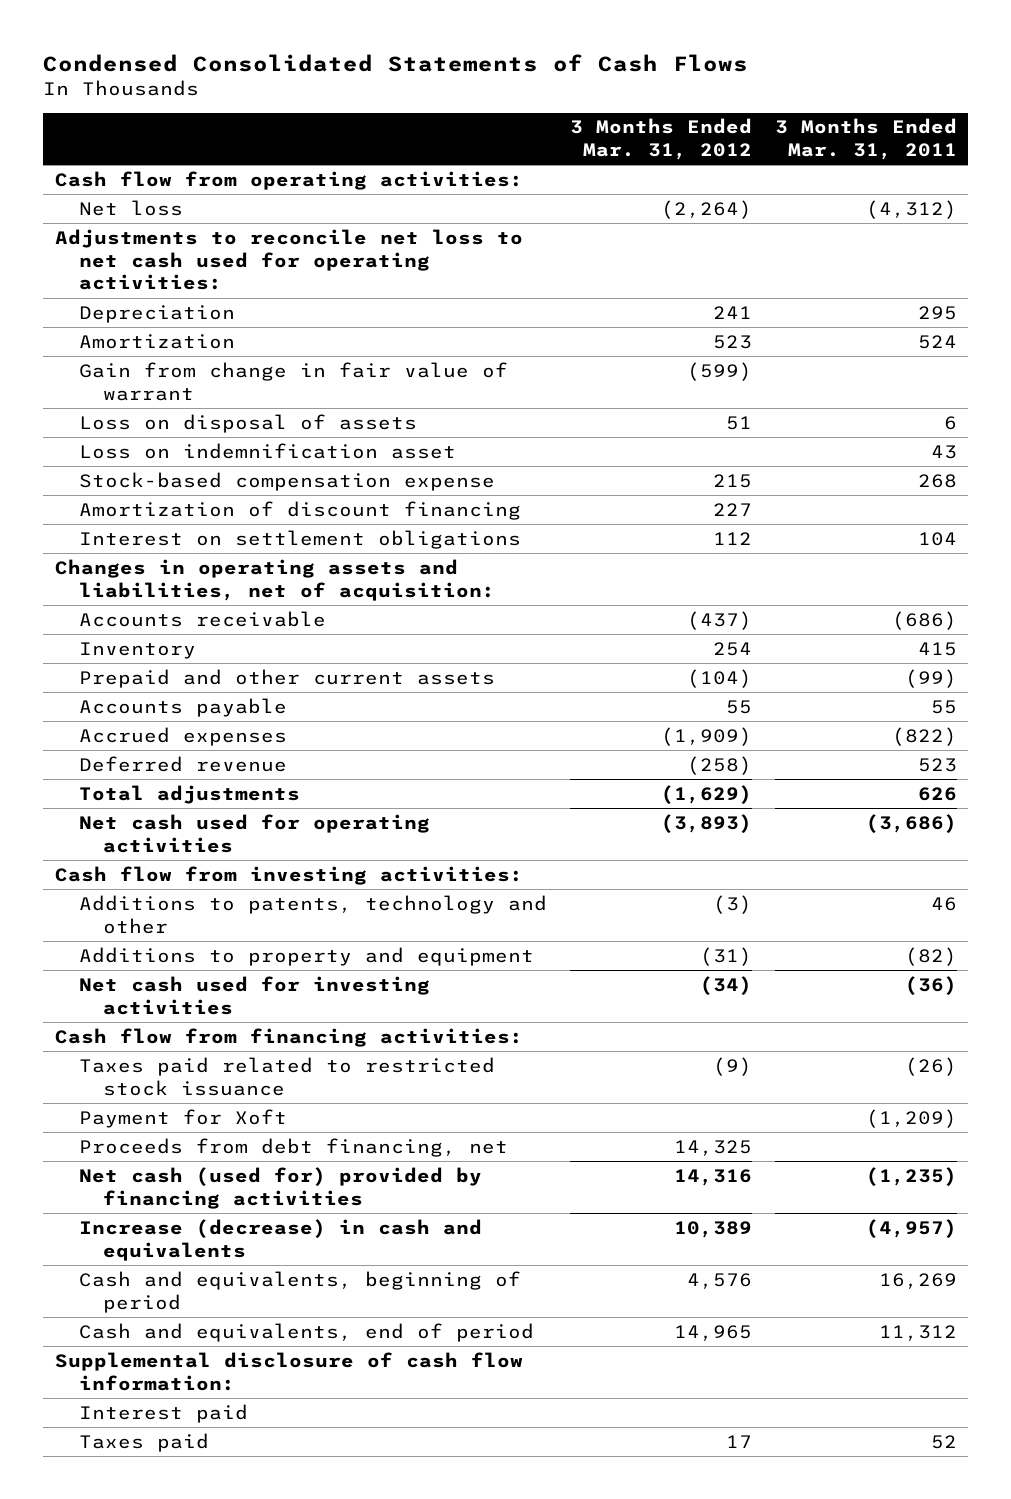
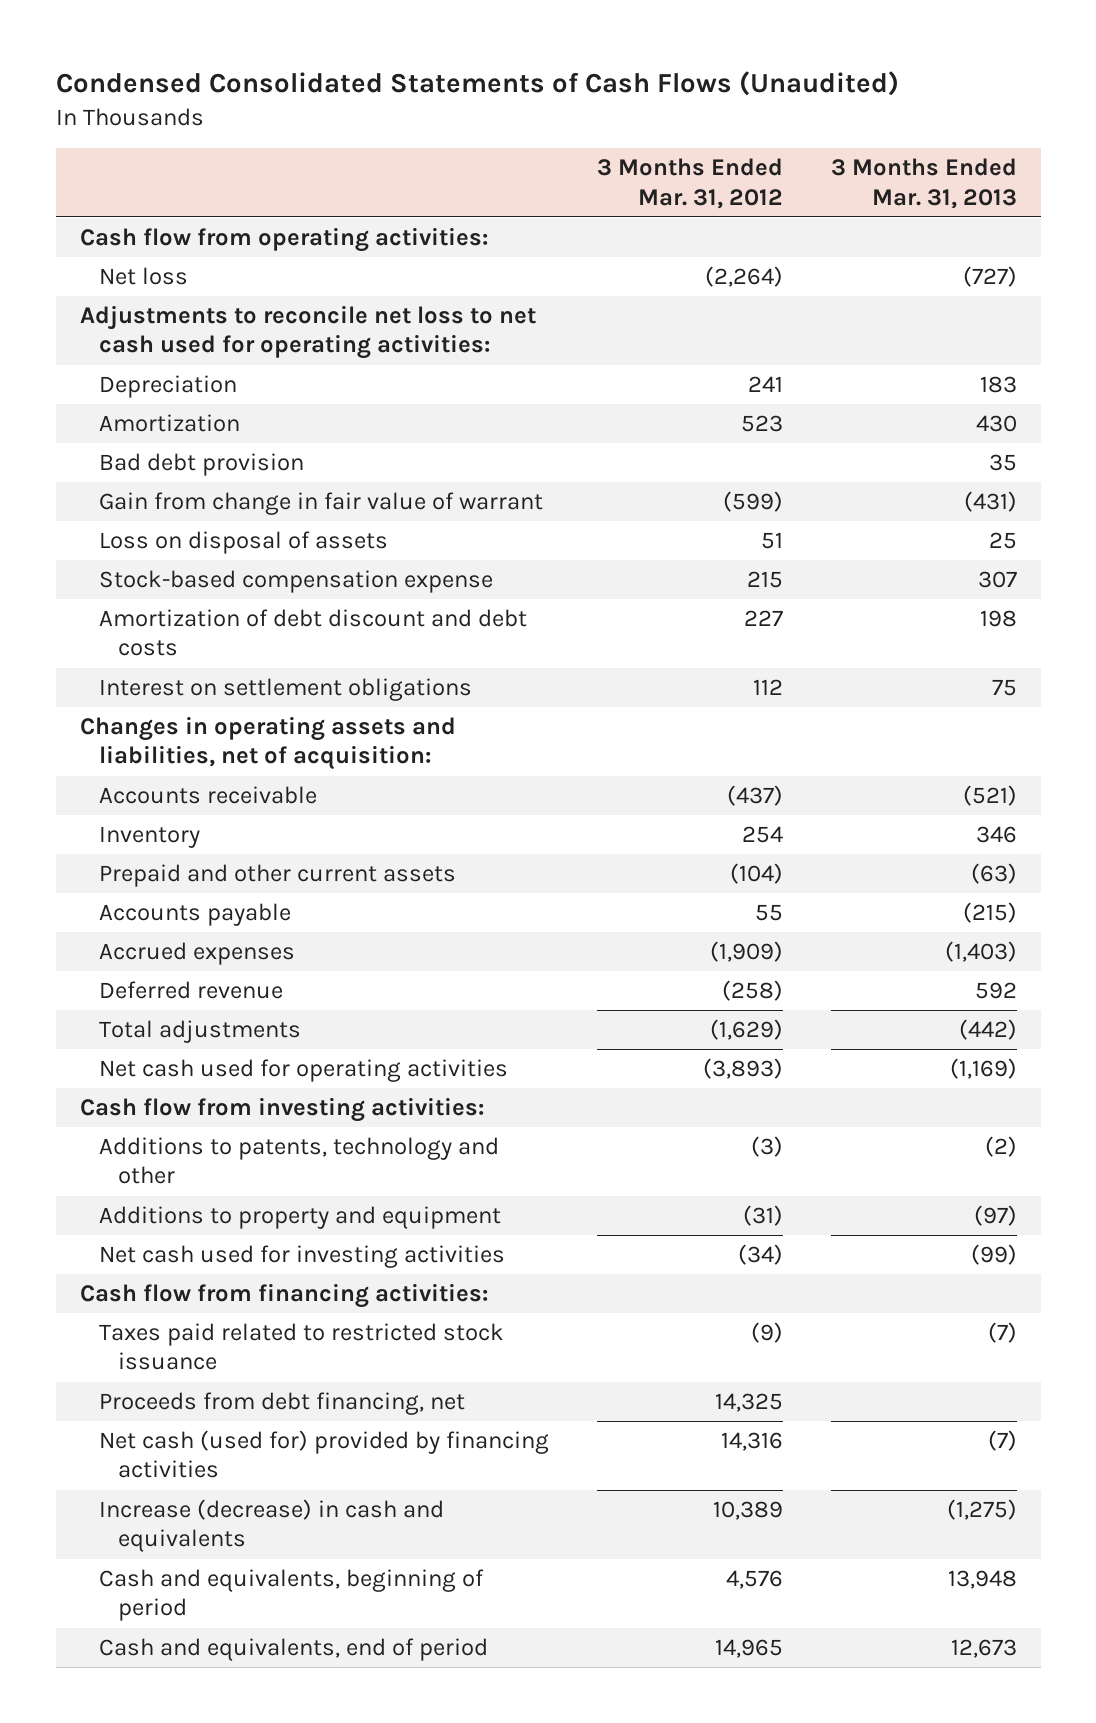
- Condensed Consolidated Statements of Cash Flows
+ Condensed Consolidated Statements of Cash Flows (Unaudited)
- | 3 Months Ended Mar. 31, 2012 | 3 Months Ended Mar. 31, 2011
+ | 3 Months Ended Mar. 31, 2012 | 3 Months Ended Mar. 31, 2013
+ Bad debt provision | | 35
- Loss on indemnification asset | | 43
- Amortization of discount financing | 227 |
+ Amortization of debt discount and debt costs | 227 | 198
- Payment for Xoft | | (1,209)
- Supplemental disclosure of cash flow information:
- Interest paid
- Taxes paid | 17 | 52

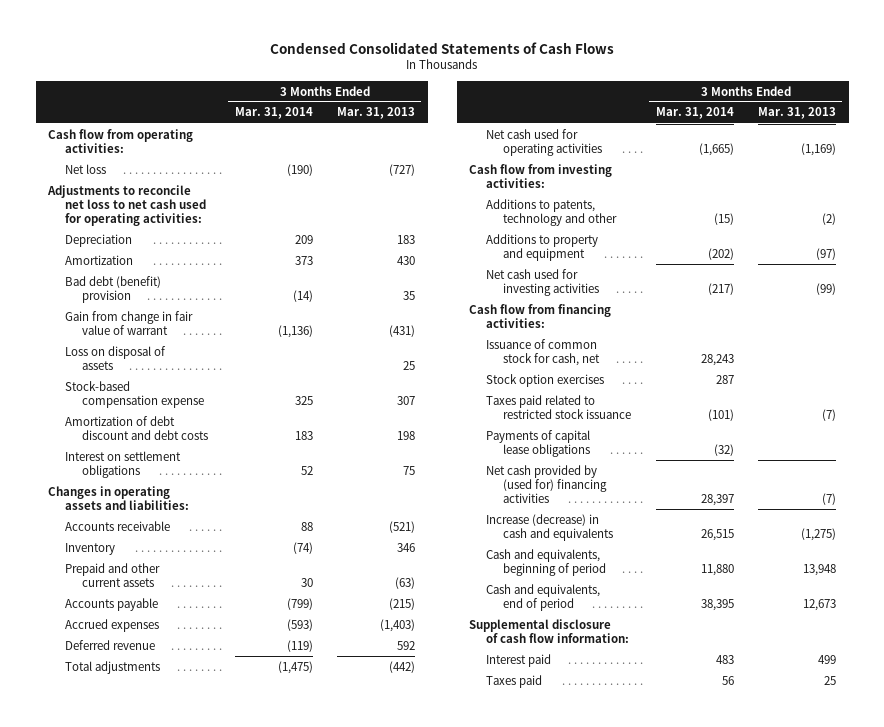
- Condensed Consolidated Statements of Cash Flows (Unaudited)
+ Condensed Consolidated Statements of Cash Flows
- | 3 Months Ended Mar. 31, 2012 | 3 Months Ended Mar. 31, 2013
+ | 3 Months Ended Mar. 31, 2014 | 3 Months Ended Mar. 31, 2013
- Bad debt provision | | 35
+ Bad debt (benefit) provision | (14) | 35
- Changes in operating assets and liabilities, net of acquisition:
+ Changes in operating assets and liabilities:
+ Issuance of common stock for cash, net | 28,243 |
+ Stock option exercises | 287 |
- Proceeds from debt financing, net | 14,325 |
- Net cash (used for) provided by financing activities | 14,316 | (7)
+ Payments of capital lease obligations | (32) |
+ Net cash provided by (used for) financing activities | 28,397 | (7)
+ Supplemental disclosure of cash flow information:
+ Interest paid | 483 | 499
+ Taxes paid | 56 | 25

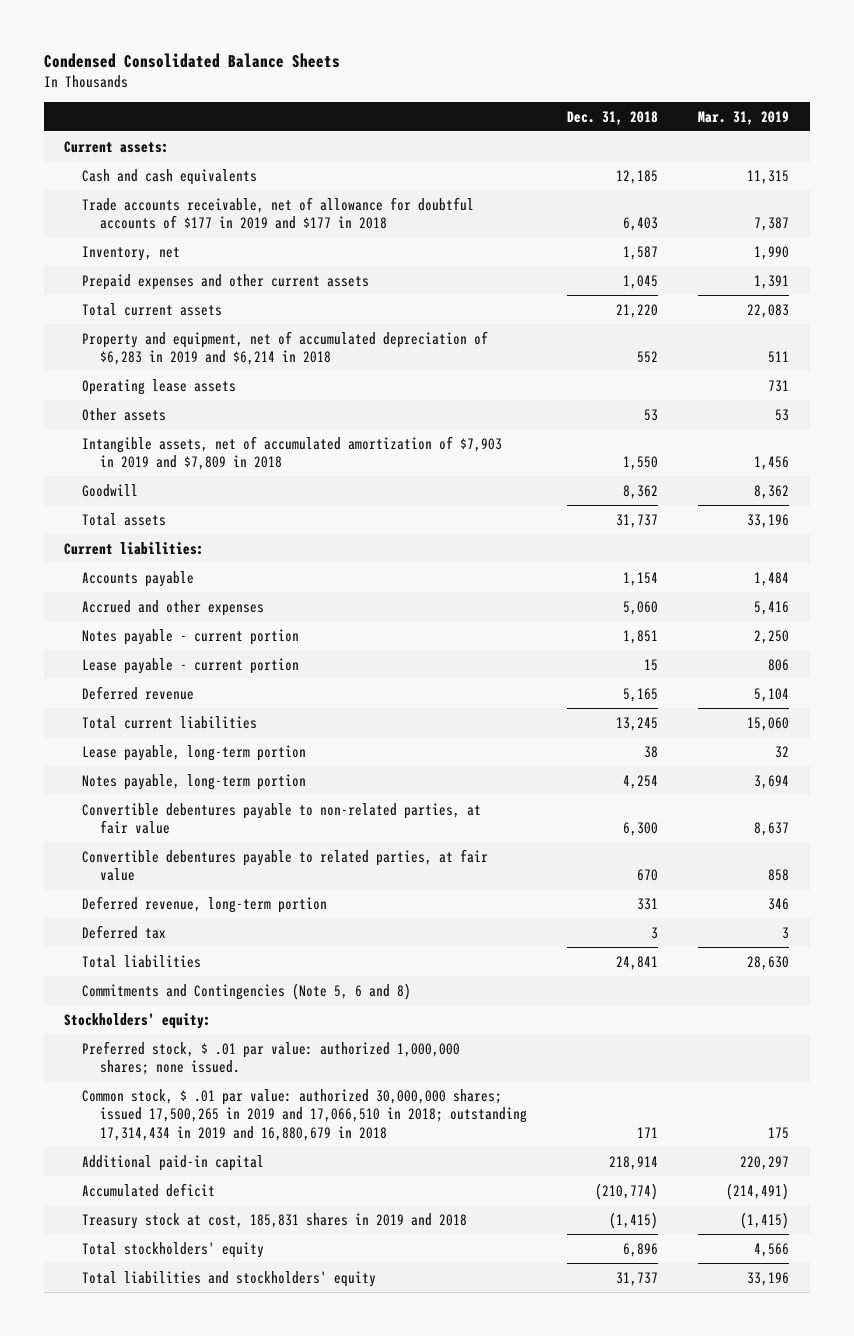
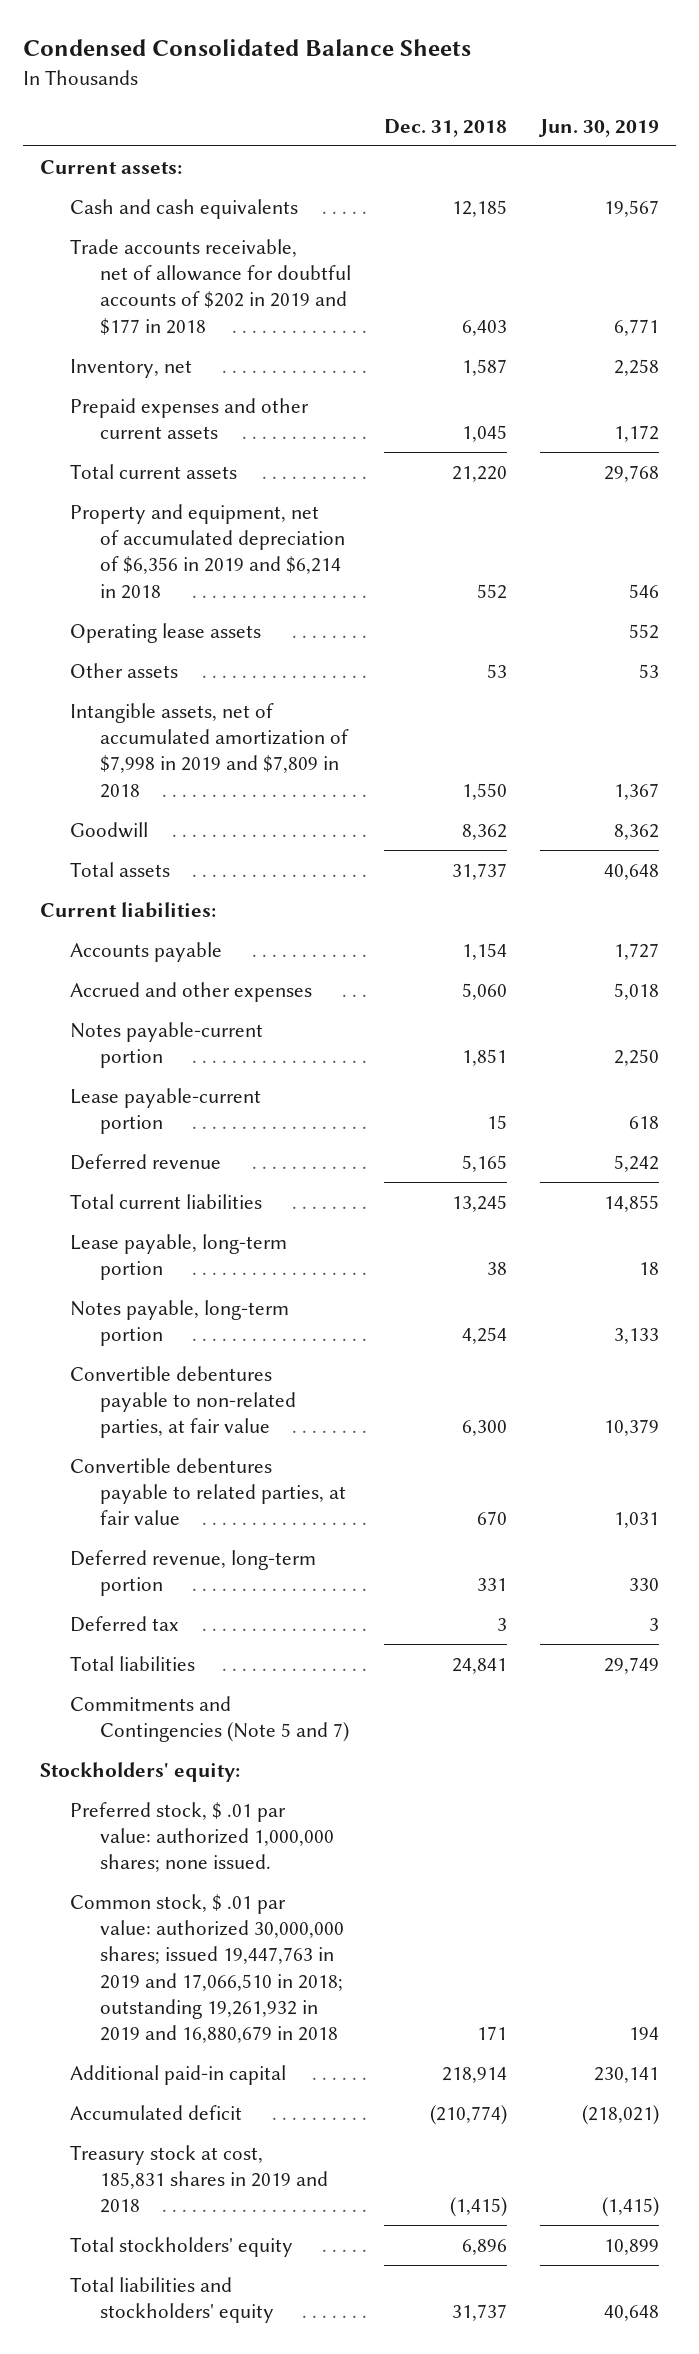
- | Dec. 31, 2018 | Mar. 31, 2019
+ | Dec. 31, 2018 | Jun. 30, 2019
- Trade accounts receivable, net of allowance for doubtful accounts of $177 in 2019 and $177 in 2018 | 6,403 | 7,387
+ Trade accounts receivable, net of allowance for doubtful accounts of $202 in 2019 and $177 in 2018 | 6,403 | 6,771
- Property and equipment, net of accumulated depreciation of $6,283 in 2019 and $6,214 in 2018 | 552 | 511
+ Property and equipment, net of accumulated depreciation of $6,356 in 2019 and $6,214 in 2018 | 552 | 546
- Intangible assets, net of accumulated amortization of $7,903 in 2019 and $7,809 in 2018 | 1,550 | 1,456
+ Intangible assets, net of accumulated amortization of $7,998 in 2019 and $7,809 in 2018 | 1,550 | 1,367
- Notes payable - current portion | 1,851 | 2,250
- Lease payable - current portion | 15 | 806
+ Notes payable-current portion | 1,851 | 2,250
+ Lease payable-current portion | 15 | 618
- Commitments and Contingencies (Note 5, 6 and 8)
+ Commitments and Contingencies (Note 5 and 7)
- Common stock, $ .01 par value: authorized 30,000,000 shares; issued 17,500,265 in 2019 and 17,066,510 in 2018; outstanding 17,314,434 in 2019 and 16,880,679 in 2018 | 171 | 175
+ Common stock, $ .01 par value: authorized 30,000,000 shares; issued 19,447,763 in 2019 and 17,066,510 in 2018; outstanding 19,261,932 in 2019 and 16,880,679 in 2018 | 171 | 194

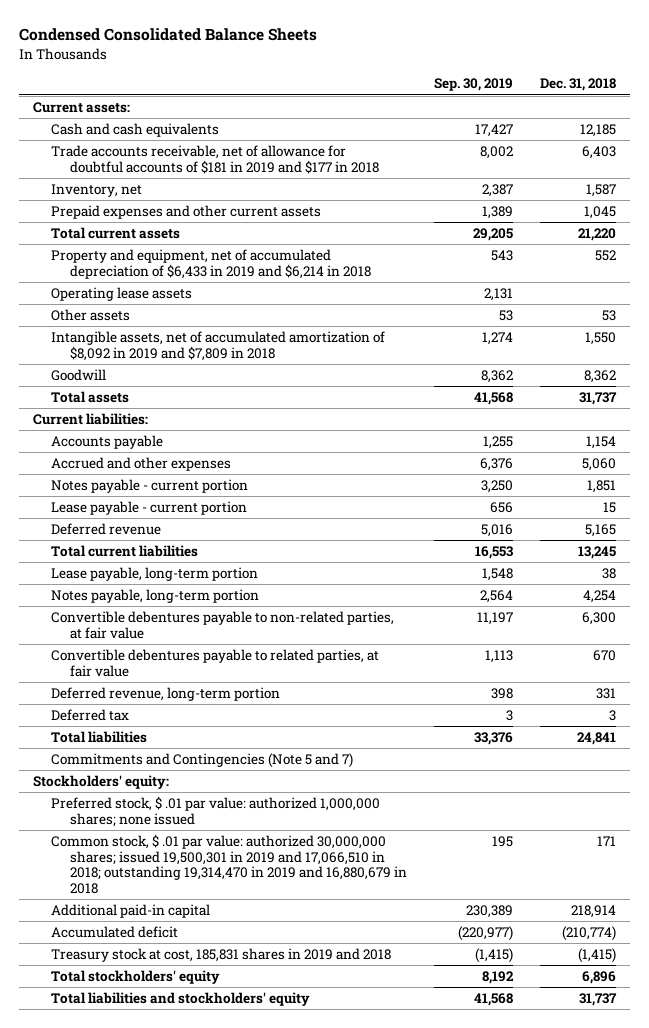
- | Dec. 31, 2018 | Jun. 30, 2019
+ | Sep. 30, 2019 | Dec. 31, 2018
- Trade accounts receivable, net of allowance for doubtful accounts of $202 in 2019 and $177 in 2018 | 6,403 | 6,771
+ Trade accounts receivable, net of allowance for doubtful accounts of $181 in 2019 and $177 in 2018 | 8,002 | 6,403
- Property and equipment, net of accumulated depreciation of $6,356 in 2019 and $6,214 in 2018 | 552 | 546
+ Property and equipment, net of accumulated depreciation of $6,433 in 2019 and $6,214 in 2018 | 543 | 552
- Intangible assets, net of accumulated amortization of $7,998 in 2019 and $7,809 in 2018 | 1,550 | 1,367
+ Intangible assets, net of accumulated amortization of $8,092 in 2019 and $7,809 in 2018 | 1,274 | 1,550
- Notes payable-current portion | 1,851 | 2,250
- Lease payable-current portion | 15 | 618
+ Notes payable - current portion | 3,250 | 1,851
+ Lease payable - current portion | 656 | 15
- Preferred stock, $ .01 par value: authorized 1,000,000 shares; none issued.
- Common stock, $ .01 par value: authorized 30,000,000 shares; issued 19,447,763 in 2019 and 17,066,510 in 2018; outstanding 19,261,932 in 2019 and 16,880,679 in 2018 | 171 | 194
+ Preferred stock, $ .01 par value: authorized 1,000,000 shares; none issued
+ Common stock, $ .01 par value: authorized 30,000,000 shares; issued 19,500,301 in 2019 and 17,066,510 in 2018; outstanding 19,314,470 in 2019 and 16,880,679 in 2018 | 195 | 171

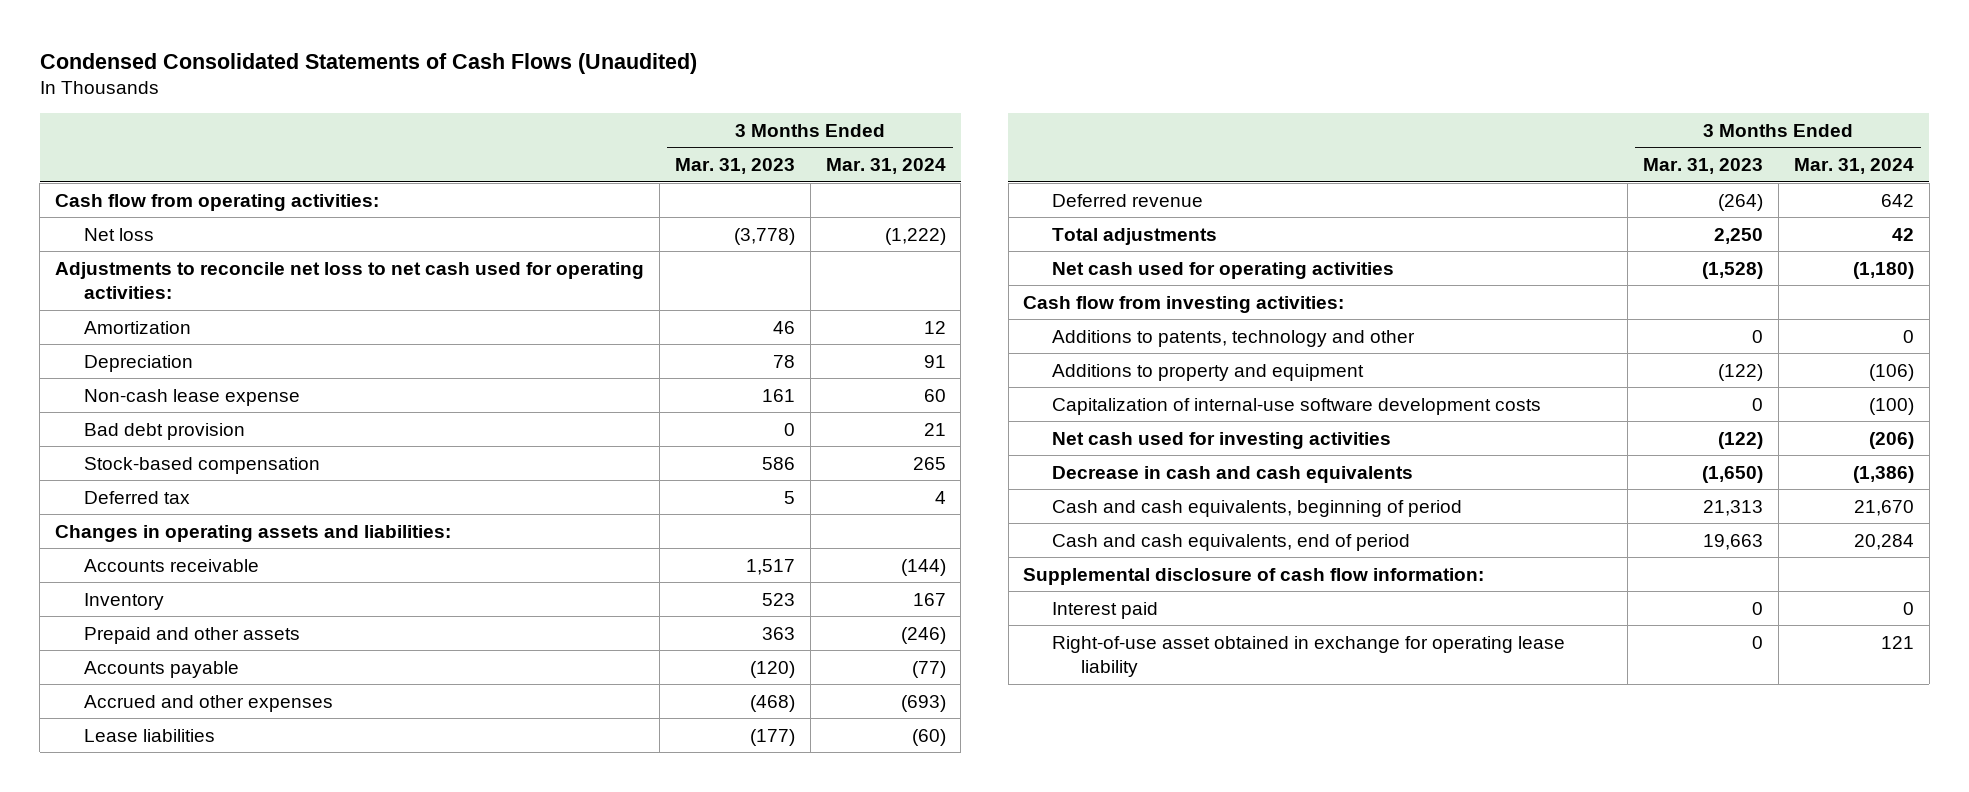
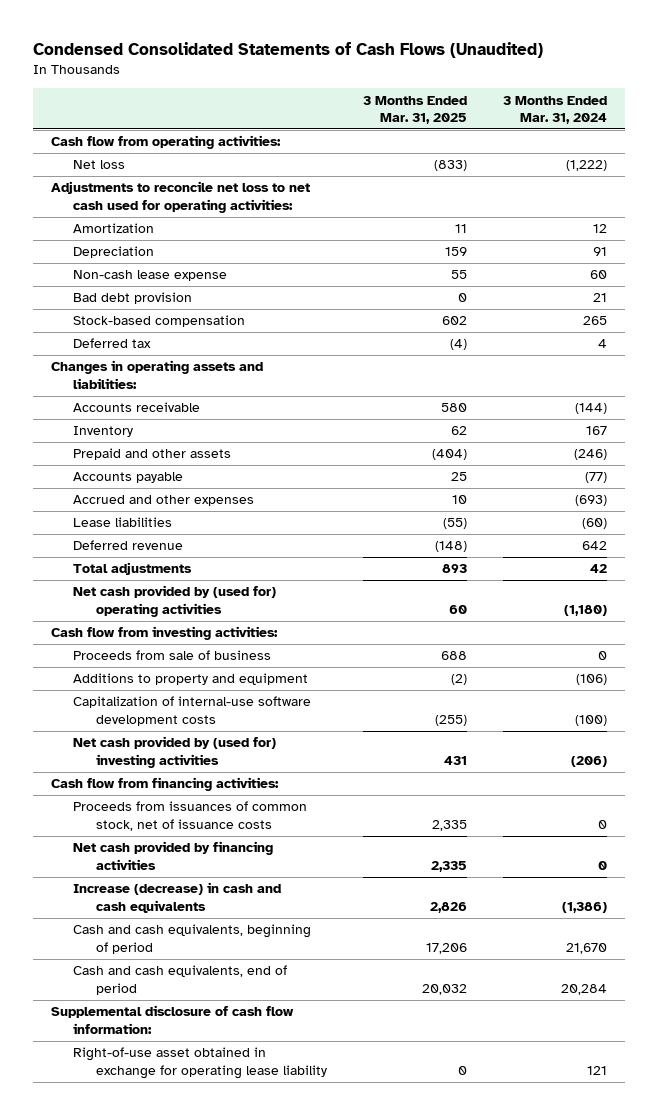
- | 3 Months Ended Mar. 31, 2023 | 3 Months Ended Mar. 31, 2024
+ | 3 Months Ended Mar. 31, 2025 | 3 Months Ended Mar. 31, 2024
- Net cash used for operating activities | (1,528) | (1,180)
+ Net cash provided by (used for) operating activities | 60 | (1,180)
- Additions to patents, technology and other | 0 | 0
+ Proceeds from sale of business | 688 | 0
- Net cash used for investing activities | (122) | (206)
- Decrease in cash and cash equivalents | (1,650) | (1,386)
+ Net cash provided by (used for) investing activities | 431 | (206)
+ Cash flow from financing activities:
+ Proceeds from issuances of common stock, net of issuance costs | 2,335 | 0
+ Net cash provided by financing activities | 2,335 | 0
+ Increase (decrease) in cash and cash equivalents | 2,826 | (1,386)
- Interest paid | 0 | 0

